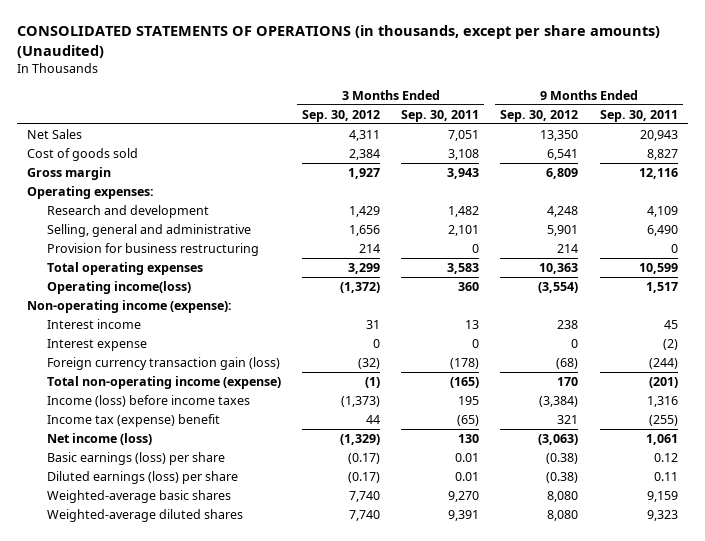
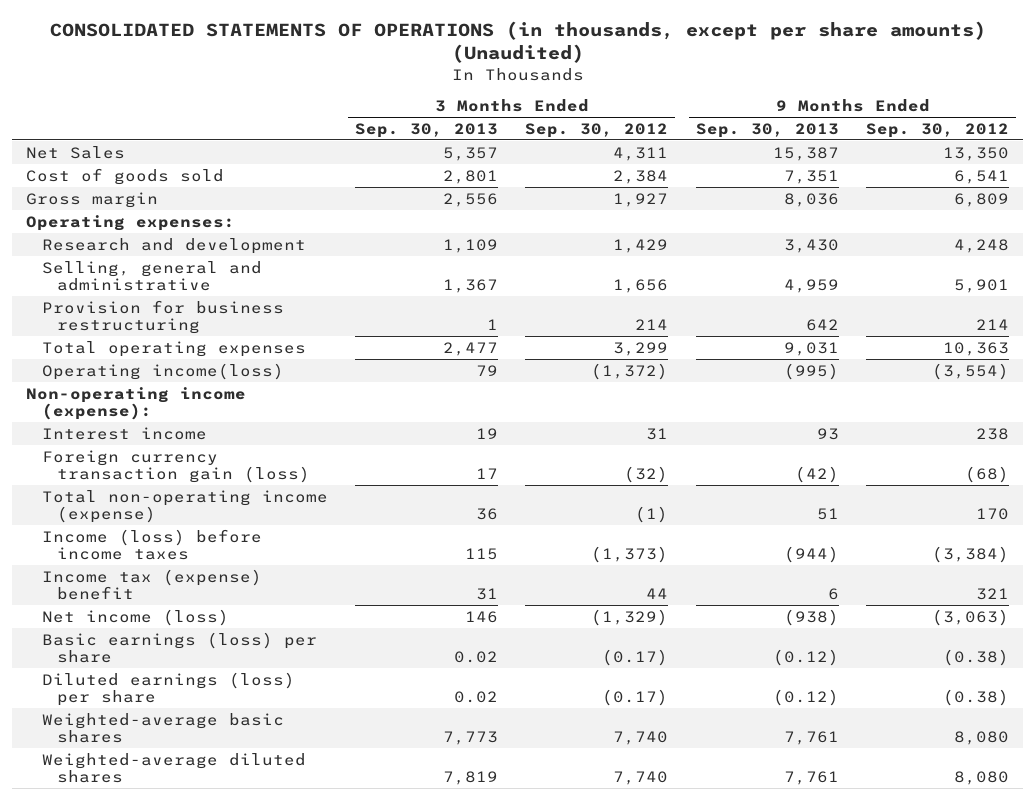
- | 3 Months Ended Sep. 30, 2012 | 3 Months Ended Sep. 30, 2011 | 9 Months Ended Sep. 30, 2012 | 9 Months Ended Sep. 30, 2011
+ | 3 Months Ended Sep. 30, 2013 | 3 Months Ended Sep. 30, 2012 | 9 Months Ended Sep. 30, 2013 | 9 Months Ended Sep. 30, 2012
- Interest expense | 0 | 0 | 0 | (2)

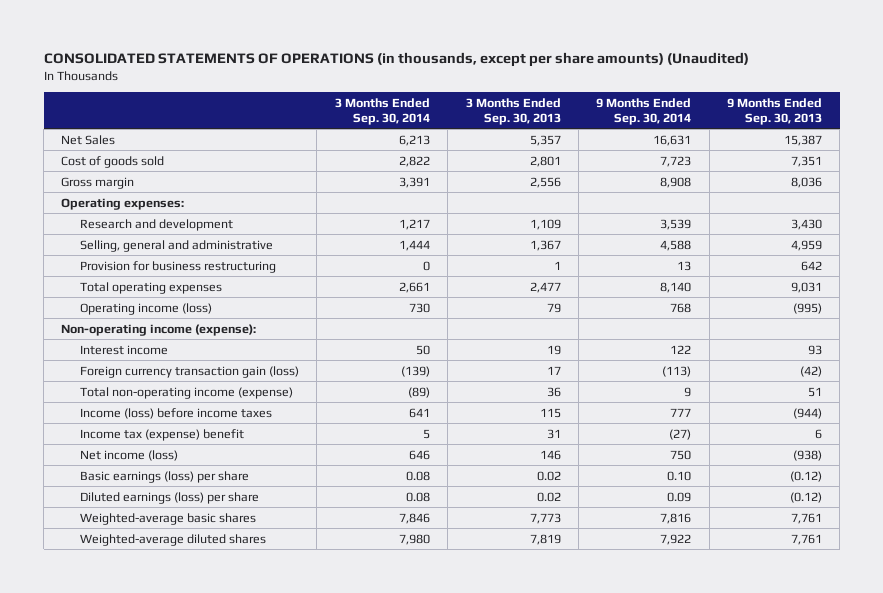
- | 3 Months Ended Sep. 30, 2013 | 3 Months Ended Sep. 30, 2012 | 9 Months Ended Sep. 30, 2013 | 9 Months Ended Sep. 30, 2012
+ | 3 Months Ended Sep. 30, 2014 | 3 Months Ended Sep. 30, 2013 | 9 Months Ended Sep. 30, 2014 | 9 Months Ended Sep. 30, 2013
- Operating income(loss) | 79 | (1,372) | (995) | (3,554)
+ Operating income (loss) | 730 | 79 | 768 | (995)

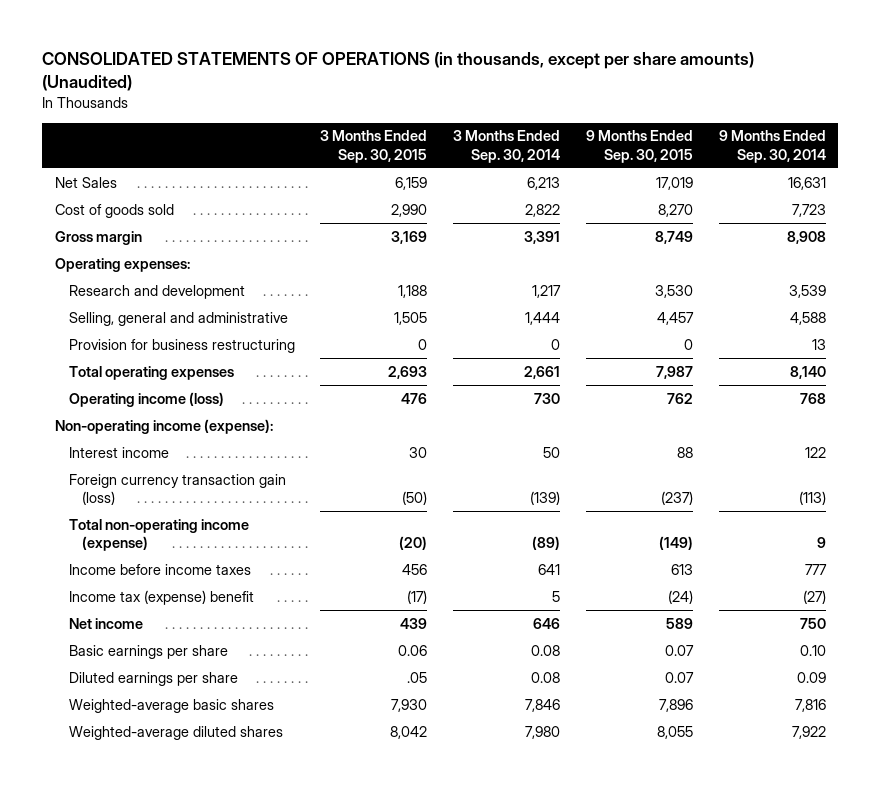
- | 3 Months Ended Sep. 30, 2014 | 3 Months Ended Sep. 30, 2013 | 9 Months Ended Sep. 30, 2014 | 9 Months Ended Sep. 30, 2013
+ | 3 Months Ended Sep. 30, 2015 | 3 Months Ended Sep. 30, 2014 | 9 Months Ended Sep. 30, 2015 | 9 Months Ended Sep. 30, 2014
- Income (loss) before income taxes | 641 | 115 | 777 | (944)
+ Income before income taxes | 456 | 641 | 613 | 777
- Net income (loss) | 646 | 146 | 750 | (938)
- Basic earnings (loss) per share | 0.08 | 0.02 | 0.10 | (0.12)
- Diluted earnings (loss) per share | 0.08 | 0.02 | 0.09 | (0.12)
+ Net income | 439 | 646 | 589 | 750
+ Basic earnings per share | 0.06 | 0.08 | 0.07 | 0.10
+ Diluted earnings per share | .05 | 0.08 | 0.07 | 0.09

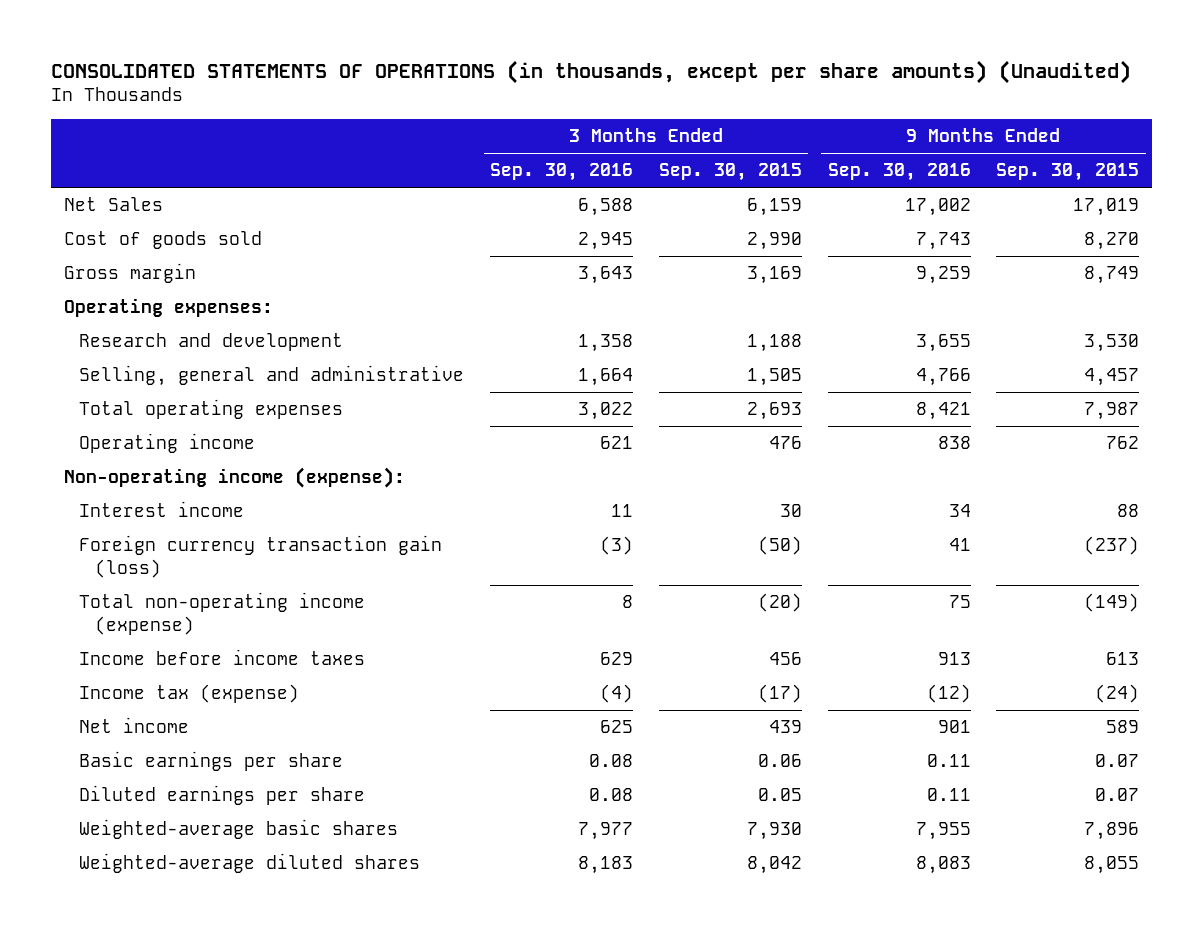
- | 3 Months Ended Sep. 30, 2015 | 3 Months Ended Sep. 30, 2014 | 9 Months Ended Sep. 30, 2015 | 9 Months Ended Sep. 30, 2014
+ | 3 Months Ended Sep. 30, 2016 | 3 Months Ended Sep. 30, 2015 | 9 Months Ended Sep. 30, 2016 | 9 Months Ended Sep. 30, 2015
- Provision for business restructuring | 0 | 0 | 0 | 13
- Operating income (loss) | 476 | 730 | 762 | 768
+ Operating income | 621 | 476 | 838 | 762
- Income tax (expense) benefit | (17) | 5 | (24) | (27)
+ Income tax (expense) | (4) | (17) | (12) | (24)
- Diluted earnings per share | .05 | 0.08 | 0.07 | 0.09
+ Diluted earnings per share | 0.08 | 0.05 | 0.11 | 0.07

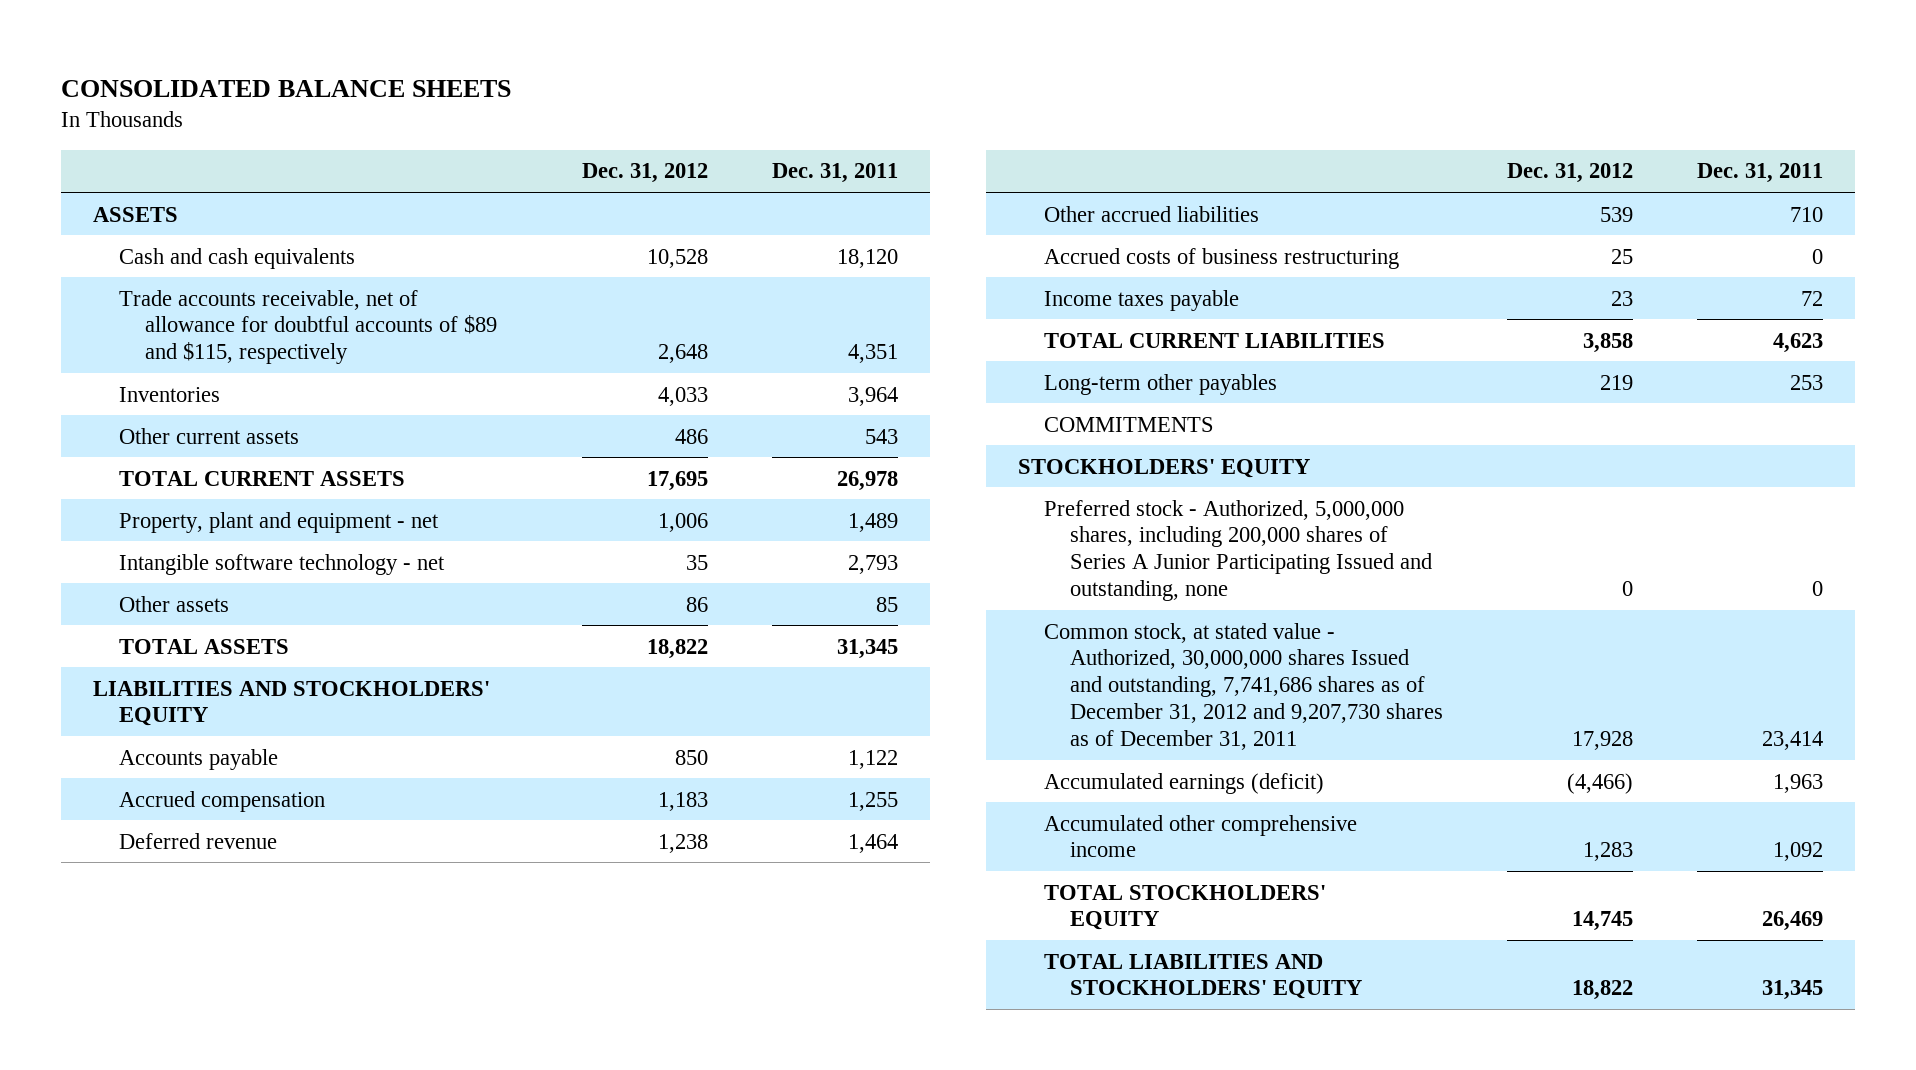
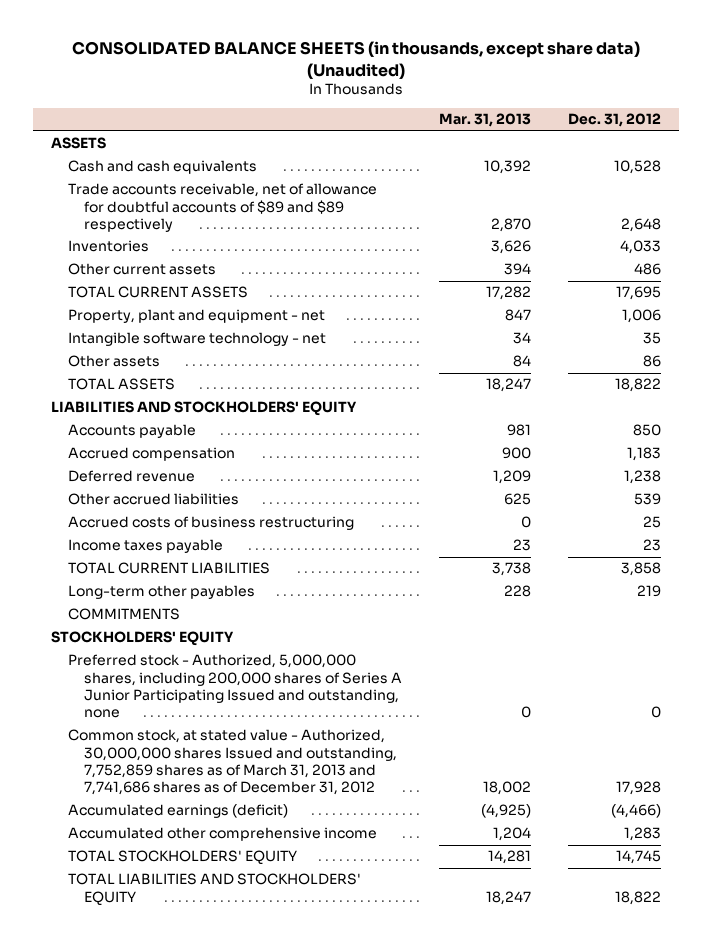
- CONSOLIDATED BALANCE SHEETS
+ CONSOLIDATED BALANCE SHEETS (in thousands, except share data) (Unaudited)
- | Dec. 31, 2012 | Dec. 31, 2011
+ | Mar. 31, 2013 | Dec. 31, 2012
- Trade accounts receivable, net of allowance for doubtful accounts of $89 and $115, respectively | 2,648 | 4,351
+ Trade accounts receivable, net of allowance for doubtful accounts of $89 and $89 respectively | 2,870 | 2,648
- Common stock, at stated value - Authorized, 30,000,000 shares Issued and outstanding, 7,741,686 shares as of December 31, 2012 and 9,207,730 shares as of December 31, 2011 | 17,928 | 23,414
+ Common stock, at stated value - Authorized, 30,000,000 shares Issued and outstanding, 7,752,859 shares as of March 31, 2013 and 7,741,686 shares as of December 31, 2012 | 18,002 | 17,928

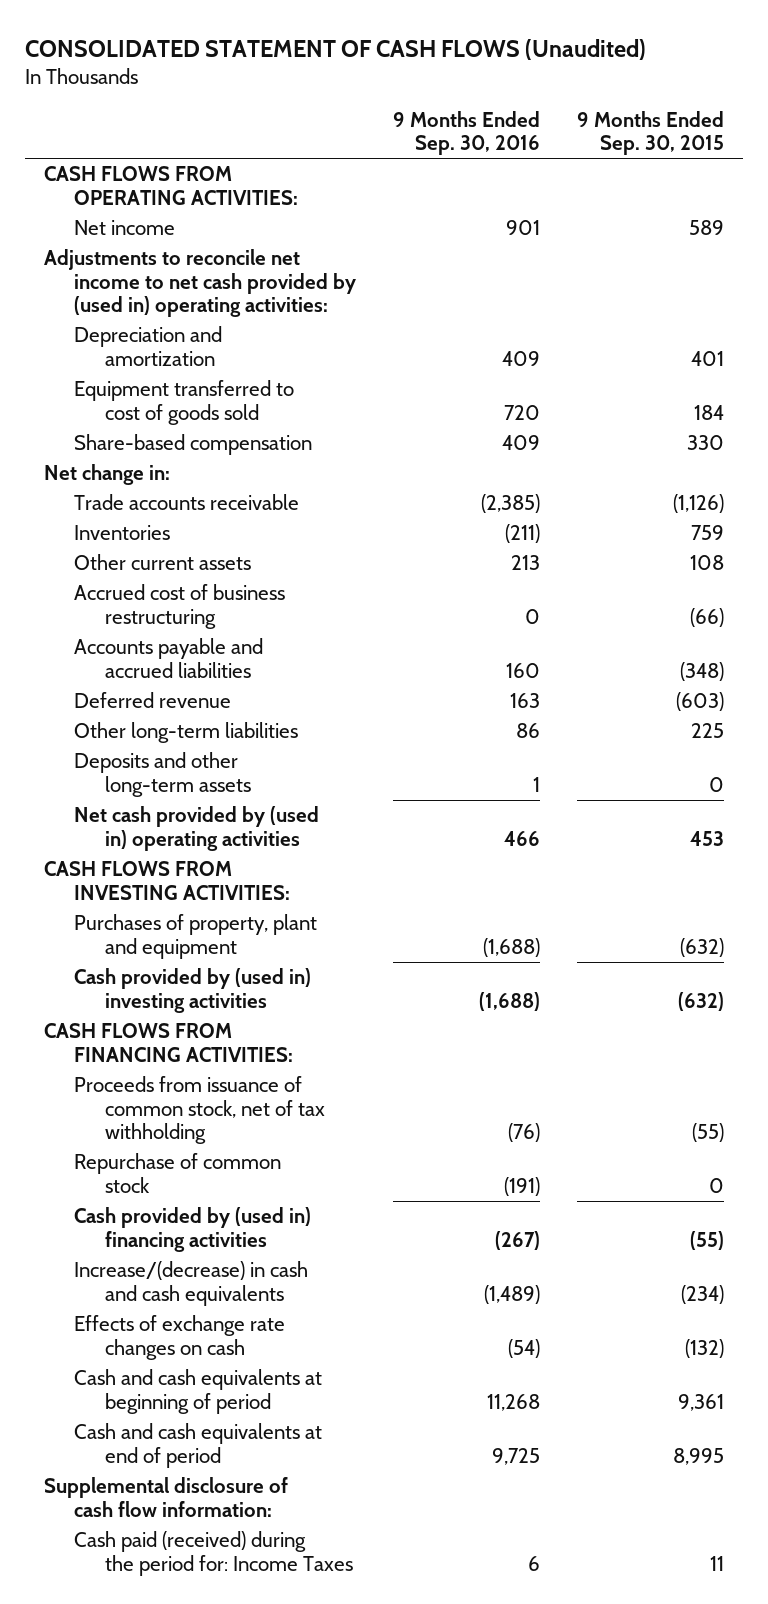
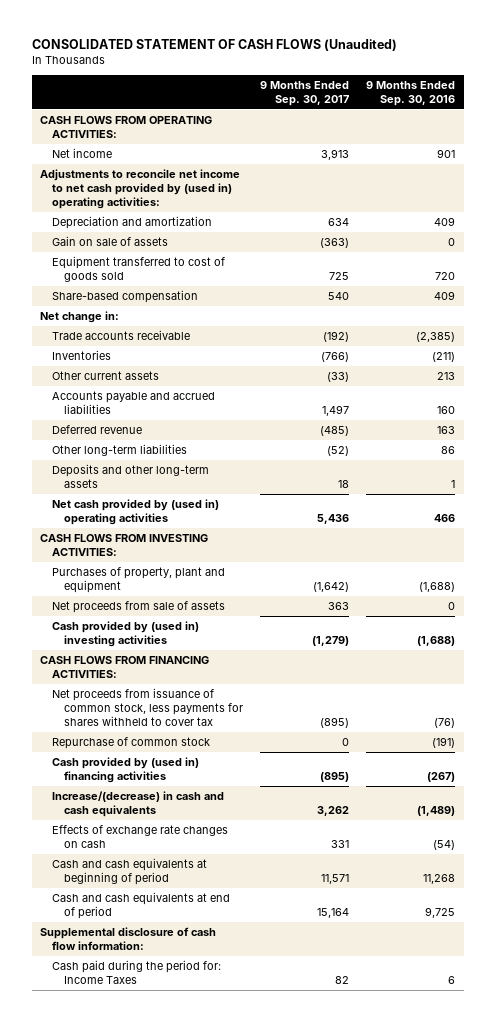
- | 9 Months Ended Sep. 30, 2016 | 9 Months Ended Sep. 30, 2015
+ | 9 Months Ended Sep. 30, 2017 | 9 Months Ended Sep. 30, 2016
+ Gain on sale of assets | (363) | 0
- Accrued cost of business restructuring | 0 | (66)
+ Net proceeds from sale of assets | 363 | 0
- Proceeds from issuance of common stock, net of tax withholding | (76) | (55)
+ Net proceeds from issuance of common stock, less payments for shares withheld to cover tax | (895) | (76)
- Cash paid (received) during the period for: Income Taxes | 6 | 11
+ Cash paid during the period for: Income Taxes | 82 | 6

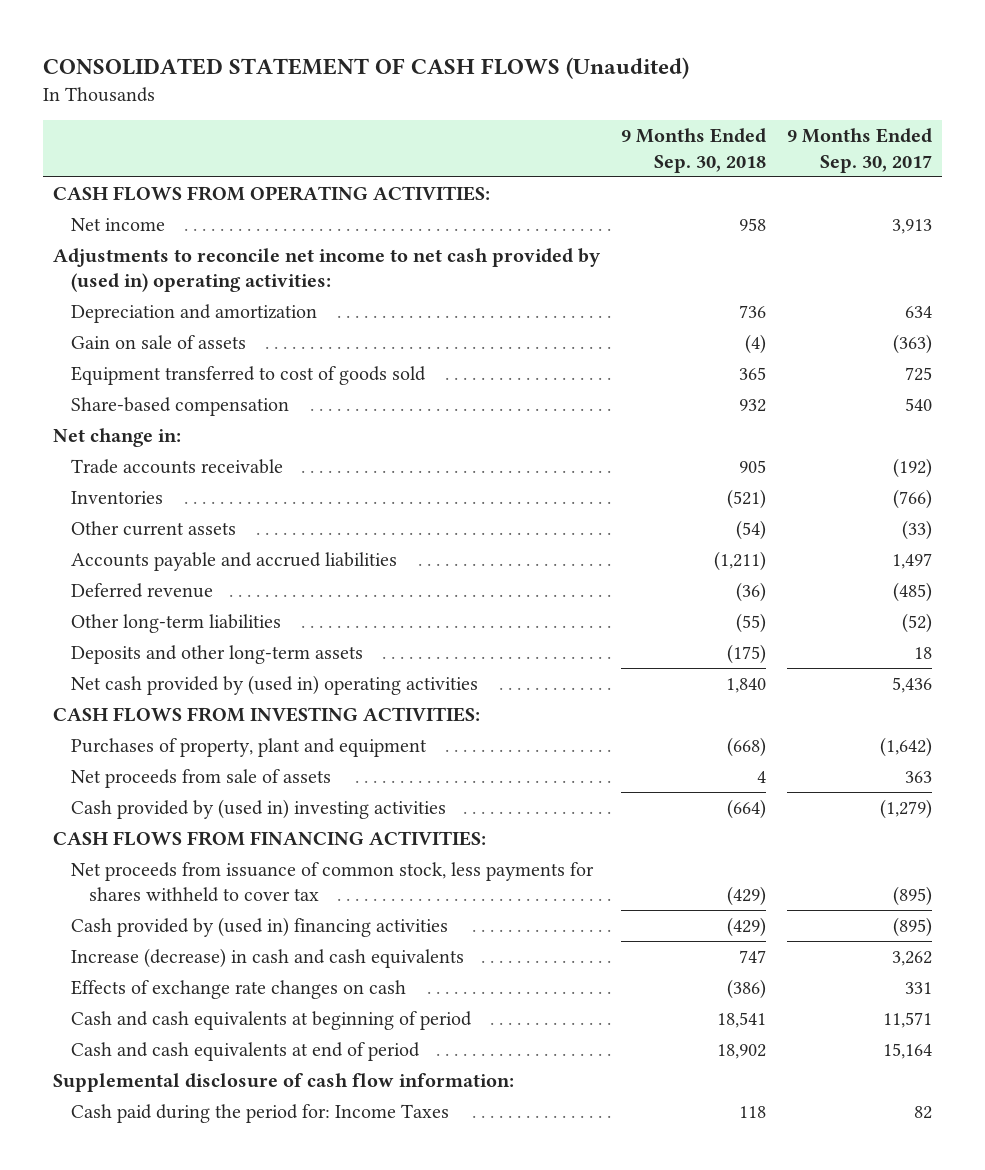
- | 9 Months Ended Sep. 30, 2017 | 9 Months Ended Sep. 30, 2016
+ | 9 Months Ended Sep. 30, 2018 | 9 Months Ended Sep. 30, 2017
- Repurchase of common stock | 0 | (191)
- Increase/(decrease) in cash and cash equivalents | 3,262 | (1,489)
+ Increase (decrease) in cash and cash equivalents | 747 | 3,262

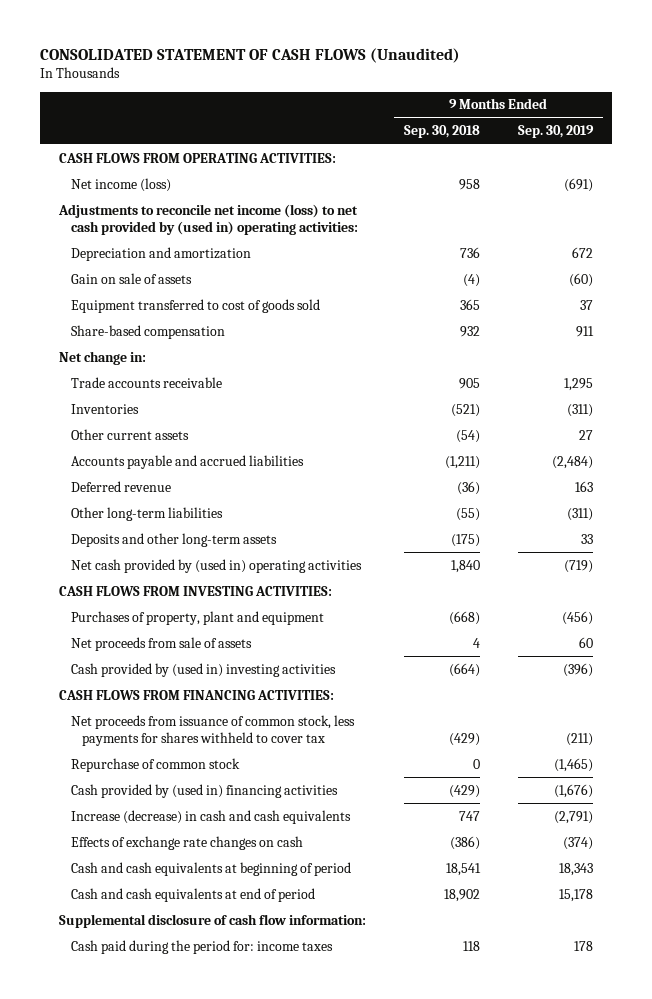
- | 9 Months Ended Sep. 30, 2018 | 9 Months Ended Sep. 30, 2017
+ | 9 Months Ended Sep. 30, 2018 | 9 Months Ended Sep. 30, 2019
- Net income | 958 | 3,913
- Adjustments to reconcile net income to net cash provided by (used in) operating activities:
+ Net income (loss) | 958 | (691)
+ Adjustments to reconcile net income (loss) to net cash provided by (used in) operating activities:
+ Repurchase of common stock | 0 | (1,465)
- Cash paid during the period for: Income Taxes | 118 | 82
+ Cash paid during the period for: income taxes | 118 | 178

